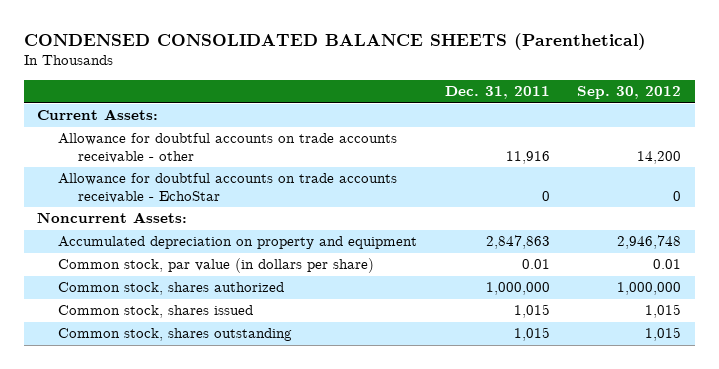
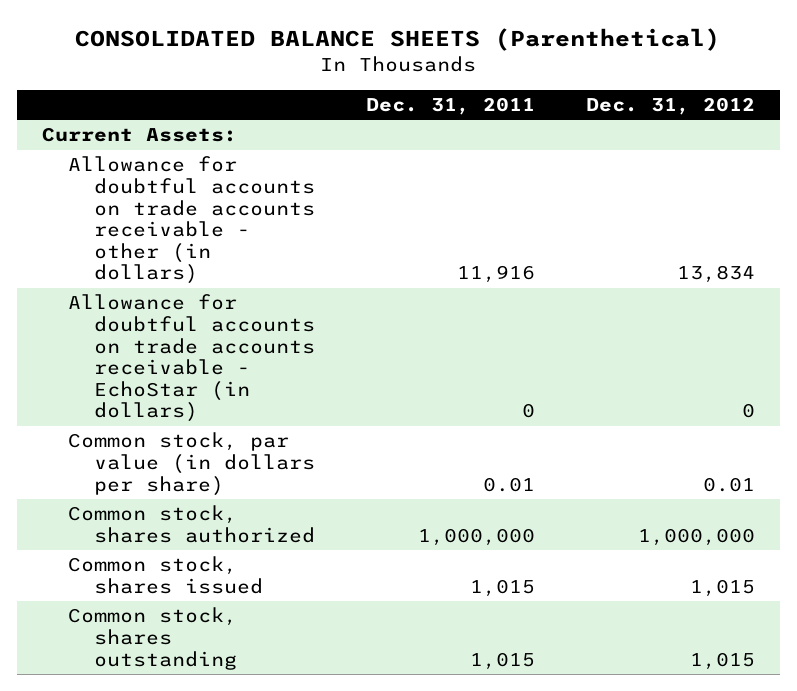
- CONDENSED CONSOLIDATED BALANCE SHEETS (Parenthetical)
+ CONSOLIDATED BALANCE SHEETS (Parenthetical)
- | Dec. 31, 2011 | Sep. 30, 2012
+ | Dec. 31, 2011 | Dec. 31, 2012
- Allowance for doubtful accounts on trade accounts receivable - other | 11,916 | 14,200
- Allowance for doubtful accounts on trade accounts receivable - EchoStar | 0 | 0
- Noncurrent Assets:
- Accumulated depreciation on property and equipment | 2,847,863 | 2,946,748
+ Allowance for doubtful accounts on trade accounts receivable - other (in dollars) | 11,916 | 13,834
+ Allowance for doubtful accounts on trade accounts receivable - EchoStar (in dollars) | 0 | 0

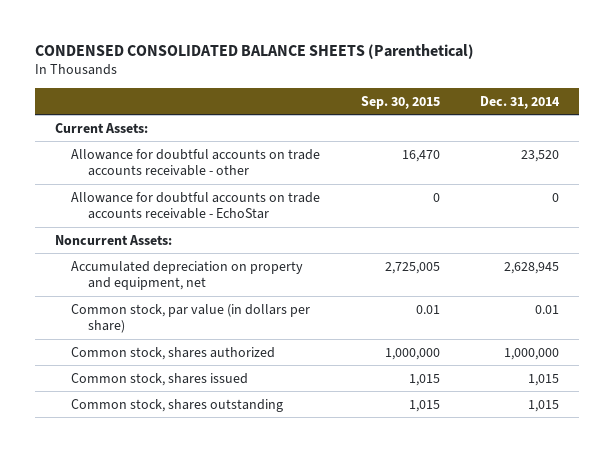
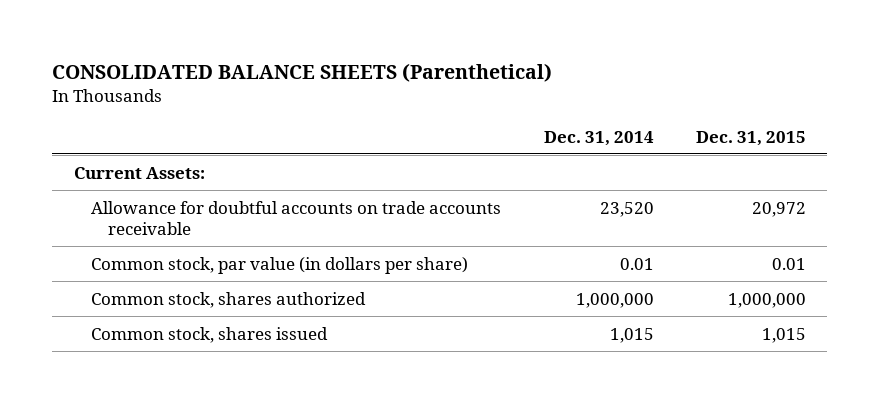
- CONDENSED CONSOLIDATED BALANCE SHEETS (Parenthetical)
+ CONSOLIDATED BALANCE SHEETS (Parenthetical)
- | Sep. 30, 2015 | Dec. 31, 2014
+ | Dec. 31, 2014 | Dec. 31, 2015
- Allowance for doubtful accounts on trade accounts receivable - other | 16,470 | 23,520
- Allowance for doubtful accounts on trade accounts receivable - EchoStar | 0 | 0
- Noncurrent Assets:
- Accumulated depreciation on property and equipment, net | 2,725,005 | 2,628,945
+ Allowance for doubtful accounts on trade accounts receivable | 23,520 | 20,972
- Common stock, shares outstanding | 1,015 | 1,015

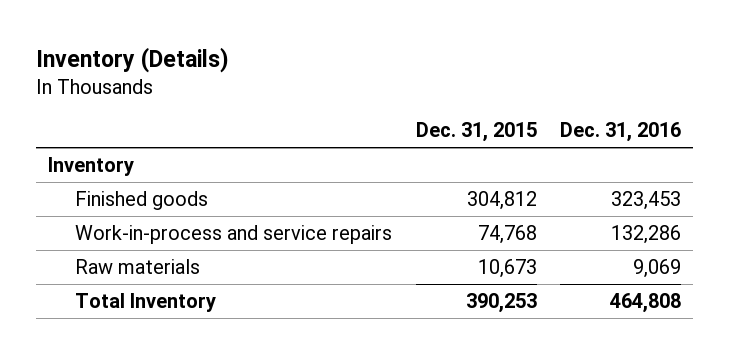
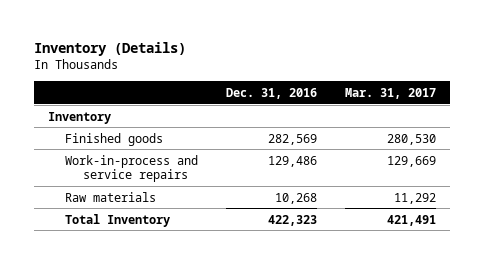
- | Dec. 31, 2015 | Dec. 31, 2016
+ | Dec. 31, 2016 | Mar. 31, 2017
- Finished goods | 304,812 | 323,453
- Work-in-process and service repairs | 74,768 | 132,286
- Raw materials | 10,673 | 9,069
- Total Inventory | 390,253 | 464,808
+ Finished goods | 282,569 | 280,530
+ Work-in-process and service repairs | 129,486 | 129,669
+ Raw materials | 10,268 | 11,292
+ Total Inventory | 422,323 | 421,491

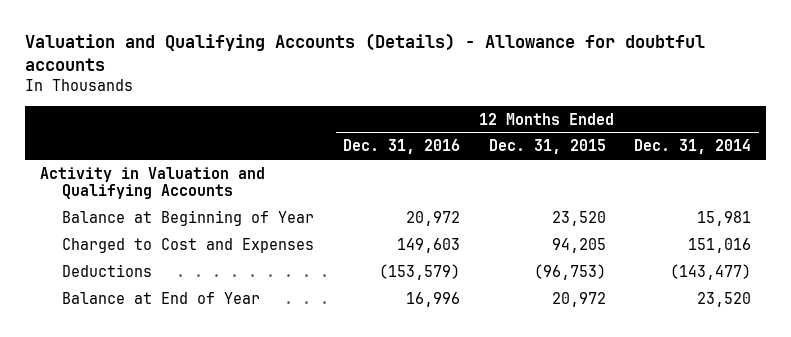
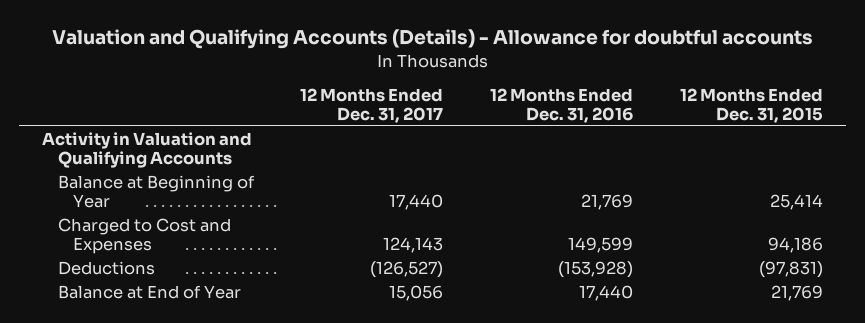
- | 12 Months Ended Dec. 31, 2016 | 12 Months Ended Dec. 31, 2015 | 12 Months Ended Dec. 31, 2014
+ | 12 Months Ended Dec. 31, 2017 | 12 Months Ended Dec. 31, 2016 | 12 Months Ended Dec. 31, 2015
- Balance at Beginning of Year | 20,972 | 23,520 | 15,981
- Charged to Cost and Expenses | 149,603 | 94,205 | 151,016
- Deductions | (153,579) | (96,753) | (143,477)
- Balance at End of Year | 16,996 | 20,972 | 23,520
+ Balance at Beginning of Year | 17,440 | 21,769 | 25,414
+ Charged to Cost and Expenses | 124,143 | 149,599 | 94,186
+ Deductions | (126,527) | (153,928) | (97,831)
+ Balance at End of Year | 15,056 | 17,440 | 21,769

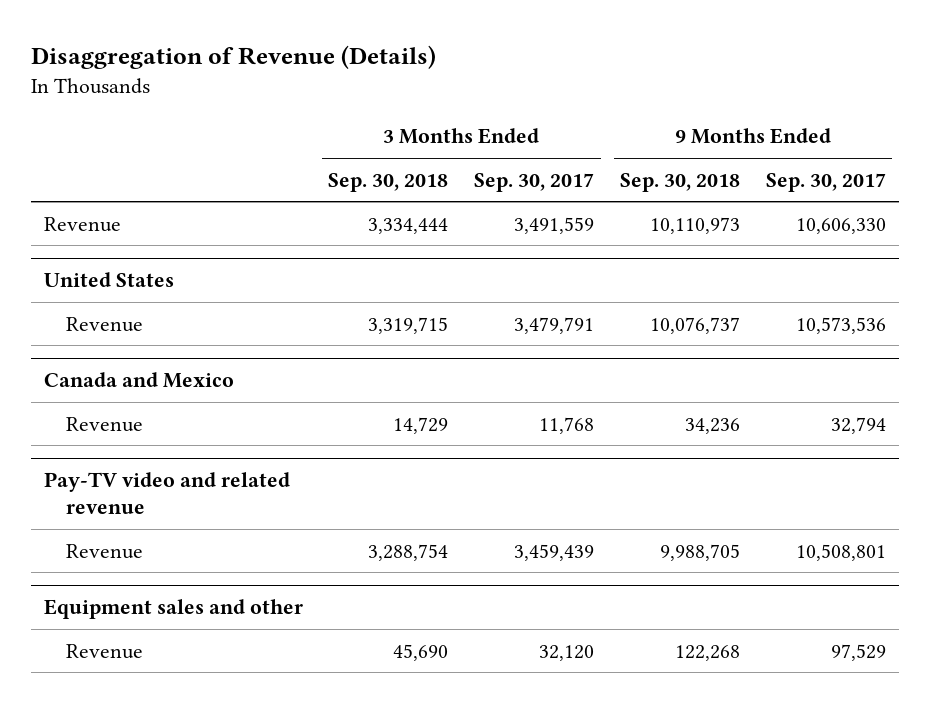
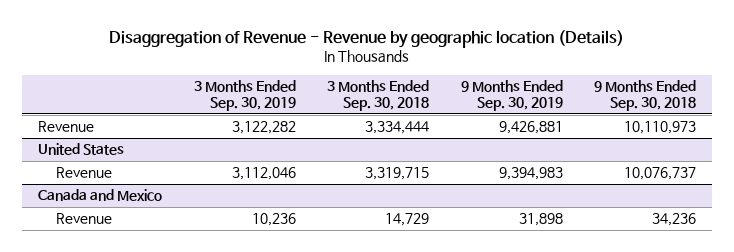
- Disaggregation of Revenue (Details)
+ Disaggregation of Revenue - Revenue by geographic location (Details)
- | 3 Months Ended Sep. 30, 2018 | 3 Months Ended Sep. 30, 2017 | 9 Months Ended Sep. 30, 2018 | 9 Months Ended Sep. 30, 2017
+ | 3 Months Ended Sep. 30, 2019 | 3 Months Ended Sep. 30, 2018 | 9 Months Ended Sep. 30, 2019 | 9 Months Ended Sep. 30, 2018
- Pay-TV video and related revenue
- Revenue | 3,288,754 | 3,459,439 | 9,988,705 | 10,508,801
- Equipment sales and other
- Revenue | 45,690 | 32,120 | 122,268 | 97,529

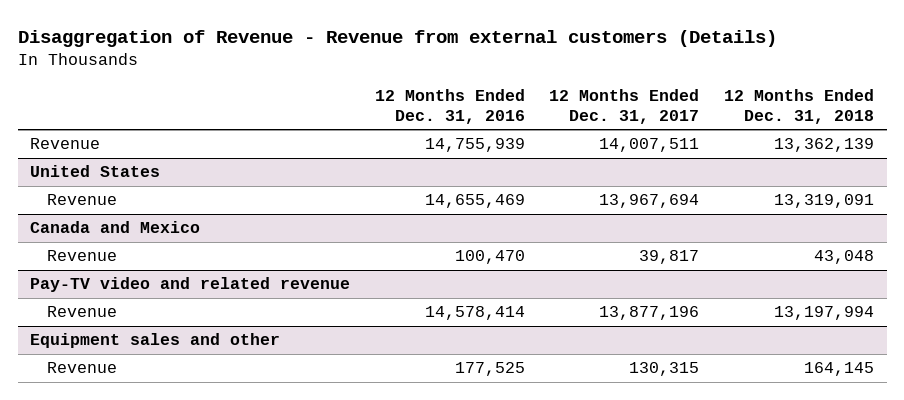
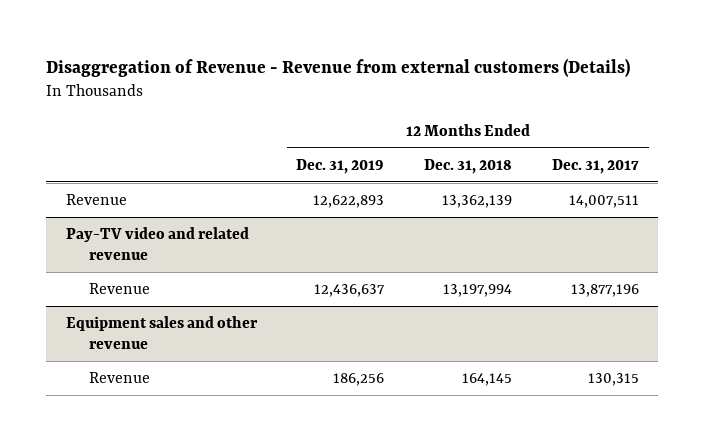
- | 12 Months Ended Dec. 31, 2016 | 12 Months Ended Dec. 31, 2017 | 12 Months Ended Dec. 31, 2018
+ | 12 Months Ended Dec. 31, 2019 | 12 Months Ended Dec. 31, 2018 | 12 Months Ended Dec. 31, 2017
- United States
- Revenue | 14,655,469 | 13,967,694 | 13,319,091
- Canada and Mexico
- Revenue | 100,470 | 39,817 | 43,048
- Equipment sales and other
+ Equipment sales and other revenue

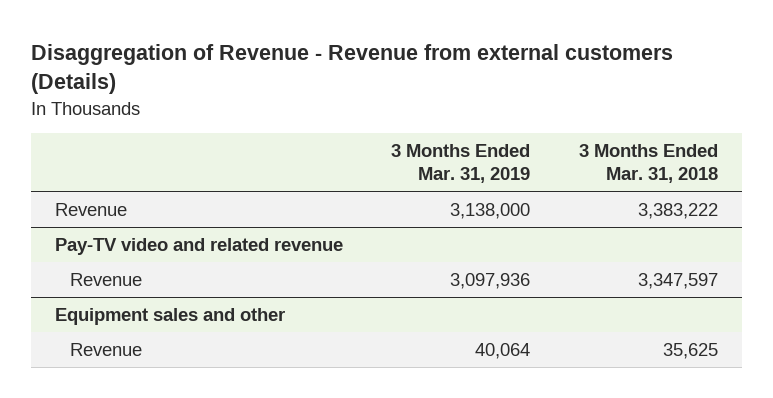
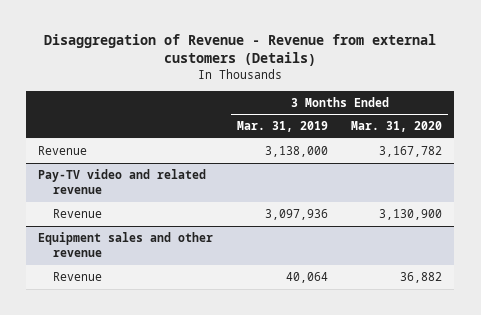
- | 3 Months Ended Mar. 31, 2019 | 3 Months Ended Mar. 31, 2018
+ | 3 Months Ended Mar. 31, 2019 | 3 Months Ended Mar. 31, 2020
- Equipment sales and other
+ Equipment sales and other revenue

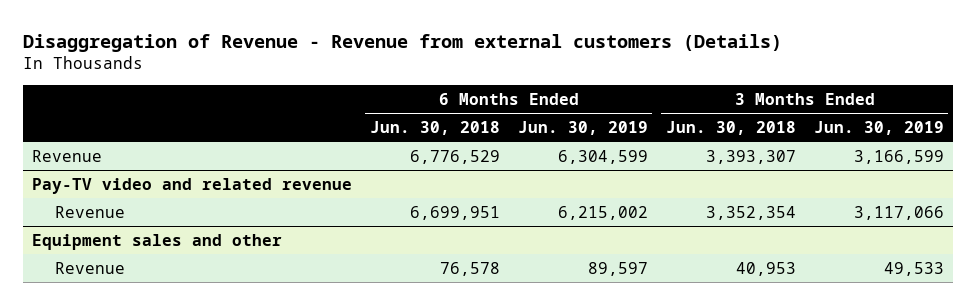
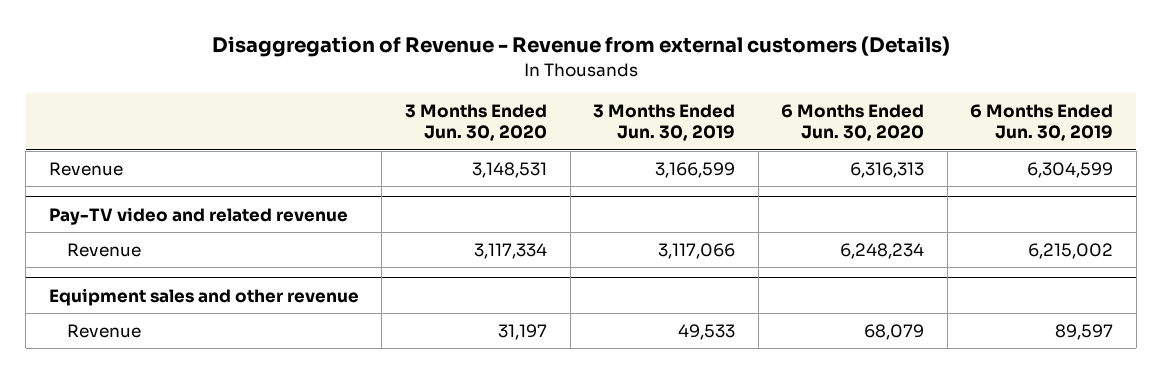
- | 6 Months Ended Jun. 30, 2018 | 6 Months Ended Jun. 30, 2019 | 3 Months Ended Jun. 30, 2018 | 3 Months Ended Jun. 30, 2019
+ | 3 Months Ended Jun. 30, 2020 | 3 Months Ended Jun. 30, 2019 | 6 Months Ended Jun. 30, 2020 | 6 Months Ended Jun. 30, 2019
- Equipment sales and other
+ Equipment sales and other revenue

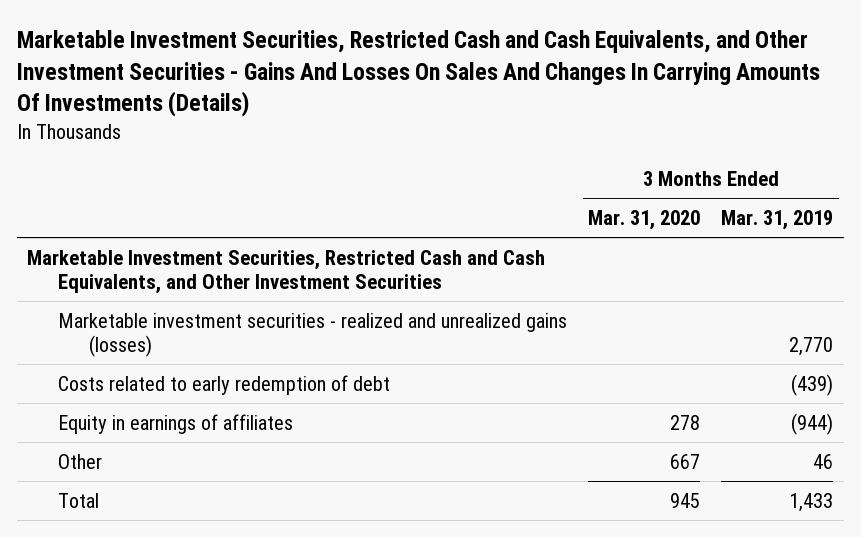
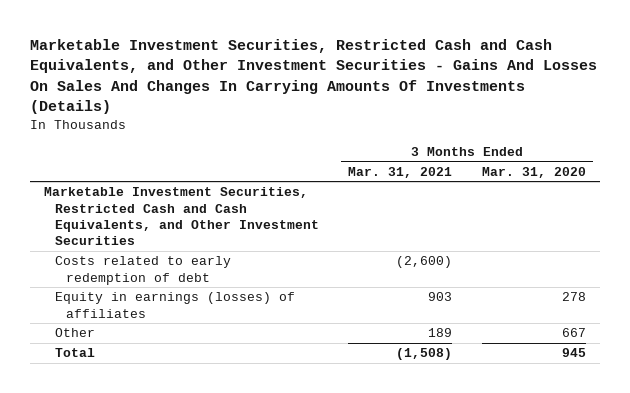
- | 3 Months Ended Mar. 31, 2020 | 3 Months Ended Mar. 31, 2019
+ | 3 Months Ended Mar. 31, 2021 | 3 Months Ended Mar. 31, 2020
- Marketable investment securities - realized and unrealized gains (losses) | | 2,770
- Equity in earnings of affiliates | 278 | (944)
+ Equity in earnings (losses) of affiliates | 903 | 278

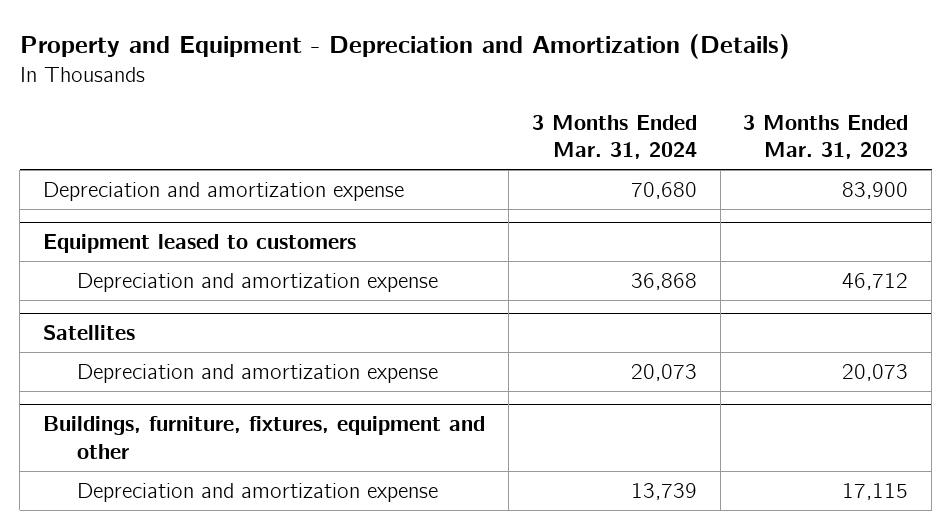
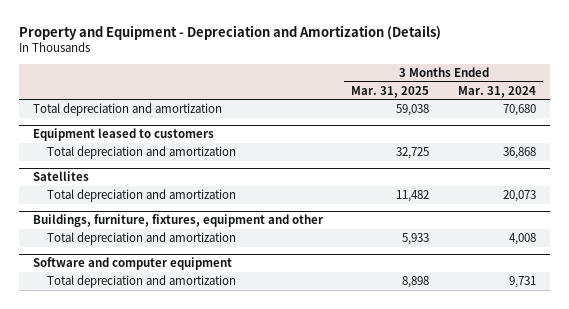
- | 3 Months Ended Mar. 31, 2024 | 3 Months Ended Mar. 31, 2023
+ | 3 Months Ended Mar. 31, 2025 | 3 Months Ended Mar. 31, 2024
- Depreciation and amortization expense | 70,680 | 83,900
+ Total depreciation and amortization | 59,038 | 70,680
@ Equipment leased to customers
- Depreciation and amortization expense | 36,868 | 46,712
+ Total depreciation and amortization | 32,725 | 36,868
@ Satellites
- Depreciation and amortization expense | 20,073 | 20,073
+ Total depreciation and amortization | 11,482 | 20,073
@ Buildings, furniture, fixtures, equipment and other
- Depreciation and amortization expense | 13,739 | 17,115
+ Total depreciation and amortization | 5,933 | 4,008
+ Software and computer equipment
+ Total depreciation and amortization | 8,898 | 9,731

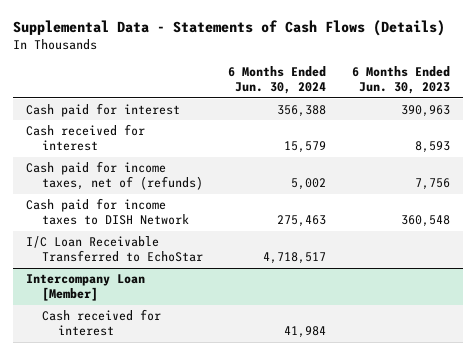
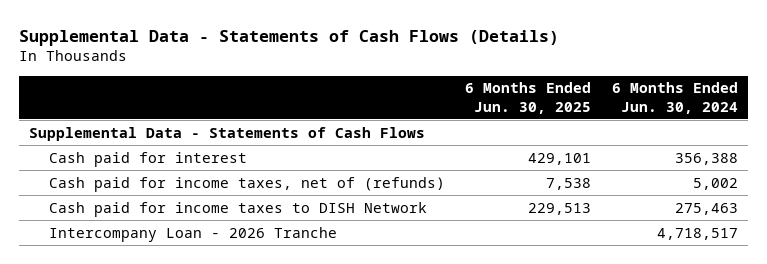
- | 6 Months Ended Jun. 30, 2024 | 6 Months Ended Jun. 30, 2023
+ | 6 Months Ended Jun. 30, 2025 | 6 Months Ended Jun. 30, 2024
+ Supplemental Data - Statements of Cash Flows
- Cash received for interest | 15,579 | 8,593
- I/C Loan Receivable Transferred to EchoStar | 4,718,517 |
- Intercompany Loan [Member]
- Cash received for interest | 41,984 |
+ Intercompany Loan - 2026 Tranche | | 4,718,517

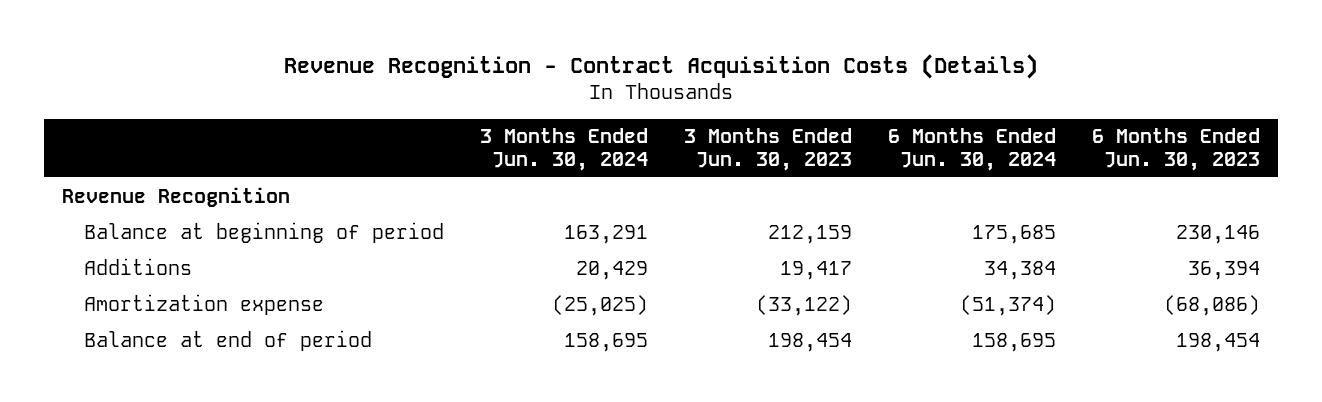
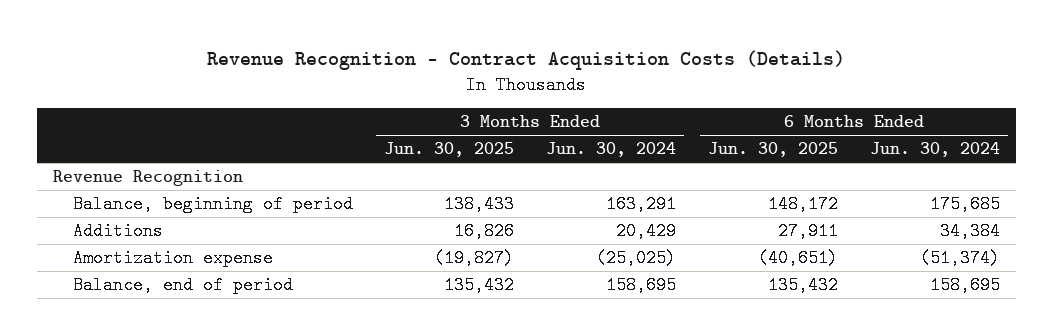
- | 3 Months Ended Jun. 30, 2024 | 3 Months Ended Jun. 30, 2023 | 6 Months Ended Jun. 30, 2024 | 6 Months Ended Jun. 30, 2023
+ | 3 Months Ended Jun. 30, 2025 | 3 Months Ended Jun. 30, 2024 | 6 Months Ended Jun. 30, 2025 | 6 Months Ended Jun. 30, 2024
- Balance at beginning of period | 163,291 | 212,159 | 175,685 | 230,146
+ Balance, beginning of period | 138,433 | 163,291 | 148,172 | 175,685
- Balance at end of period | 158,695 | 198,454 | 158,695 | 198,454
+ Balance, end of period | 135,432 | 158,695 | 135,432 | 158,695

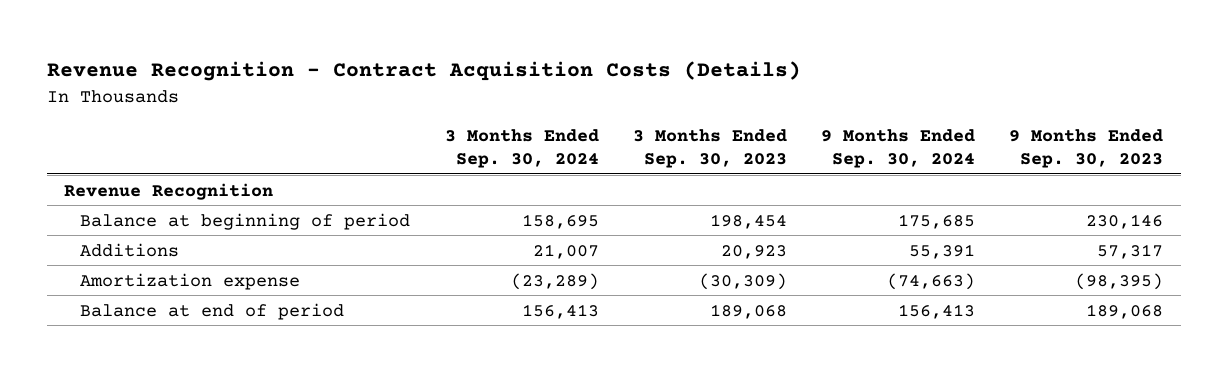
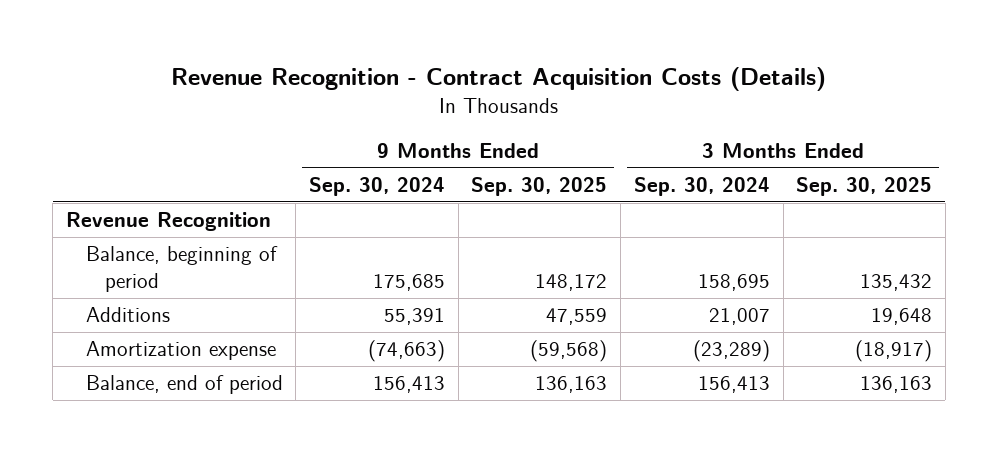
- | 3 Months Ended Sep. 30, 2024 | 3 Months Ended Sep. 30, 2023 | 9 Months Ended Sep. 30, 2024 | 9 Months Ended Sep. 30, 2023
+ | 9 Months Ended Sep. 30, 2024 | 9 Months Ended Sep. 30, 2025 | 3 Months Ended Sep. 30, 2024 | 3 Months Ended Sep. 30, 2025
- Balance at beginning of period | 158,695 | 198,454 | 175,685 | 230,146
+ Balance, beginning of period | 175,685 | 148,172 | 158,695 | 135,432
- Balance at end of period | 156,413 | 189,068 | 156,413 | 189,068
+ Balance, end of period | 156,413 | 136,163 | 156,413 | 136,163

